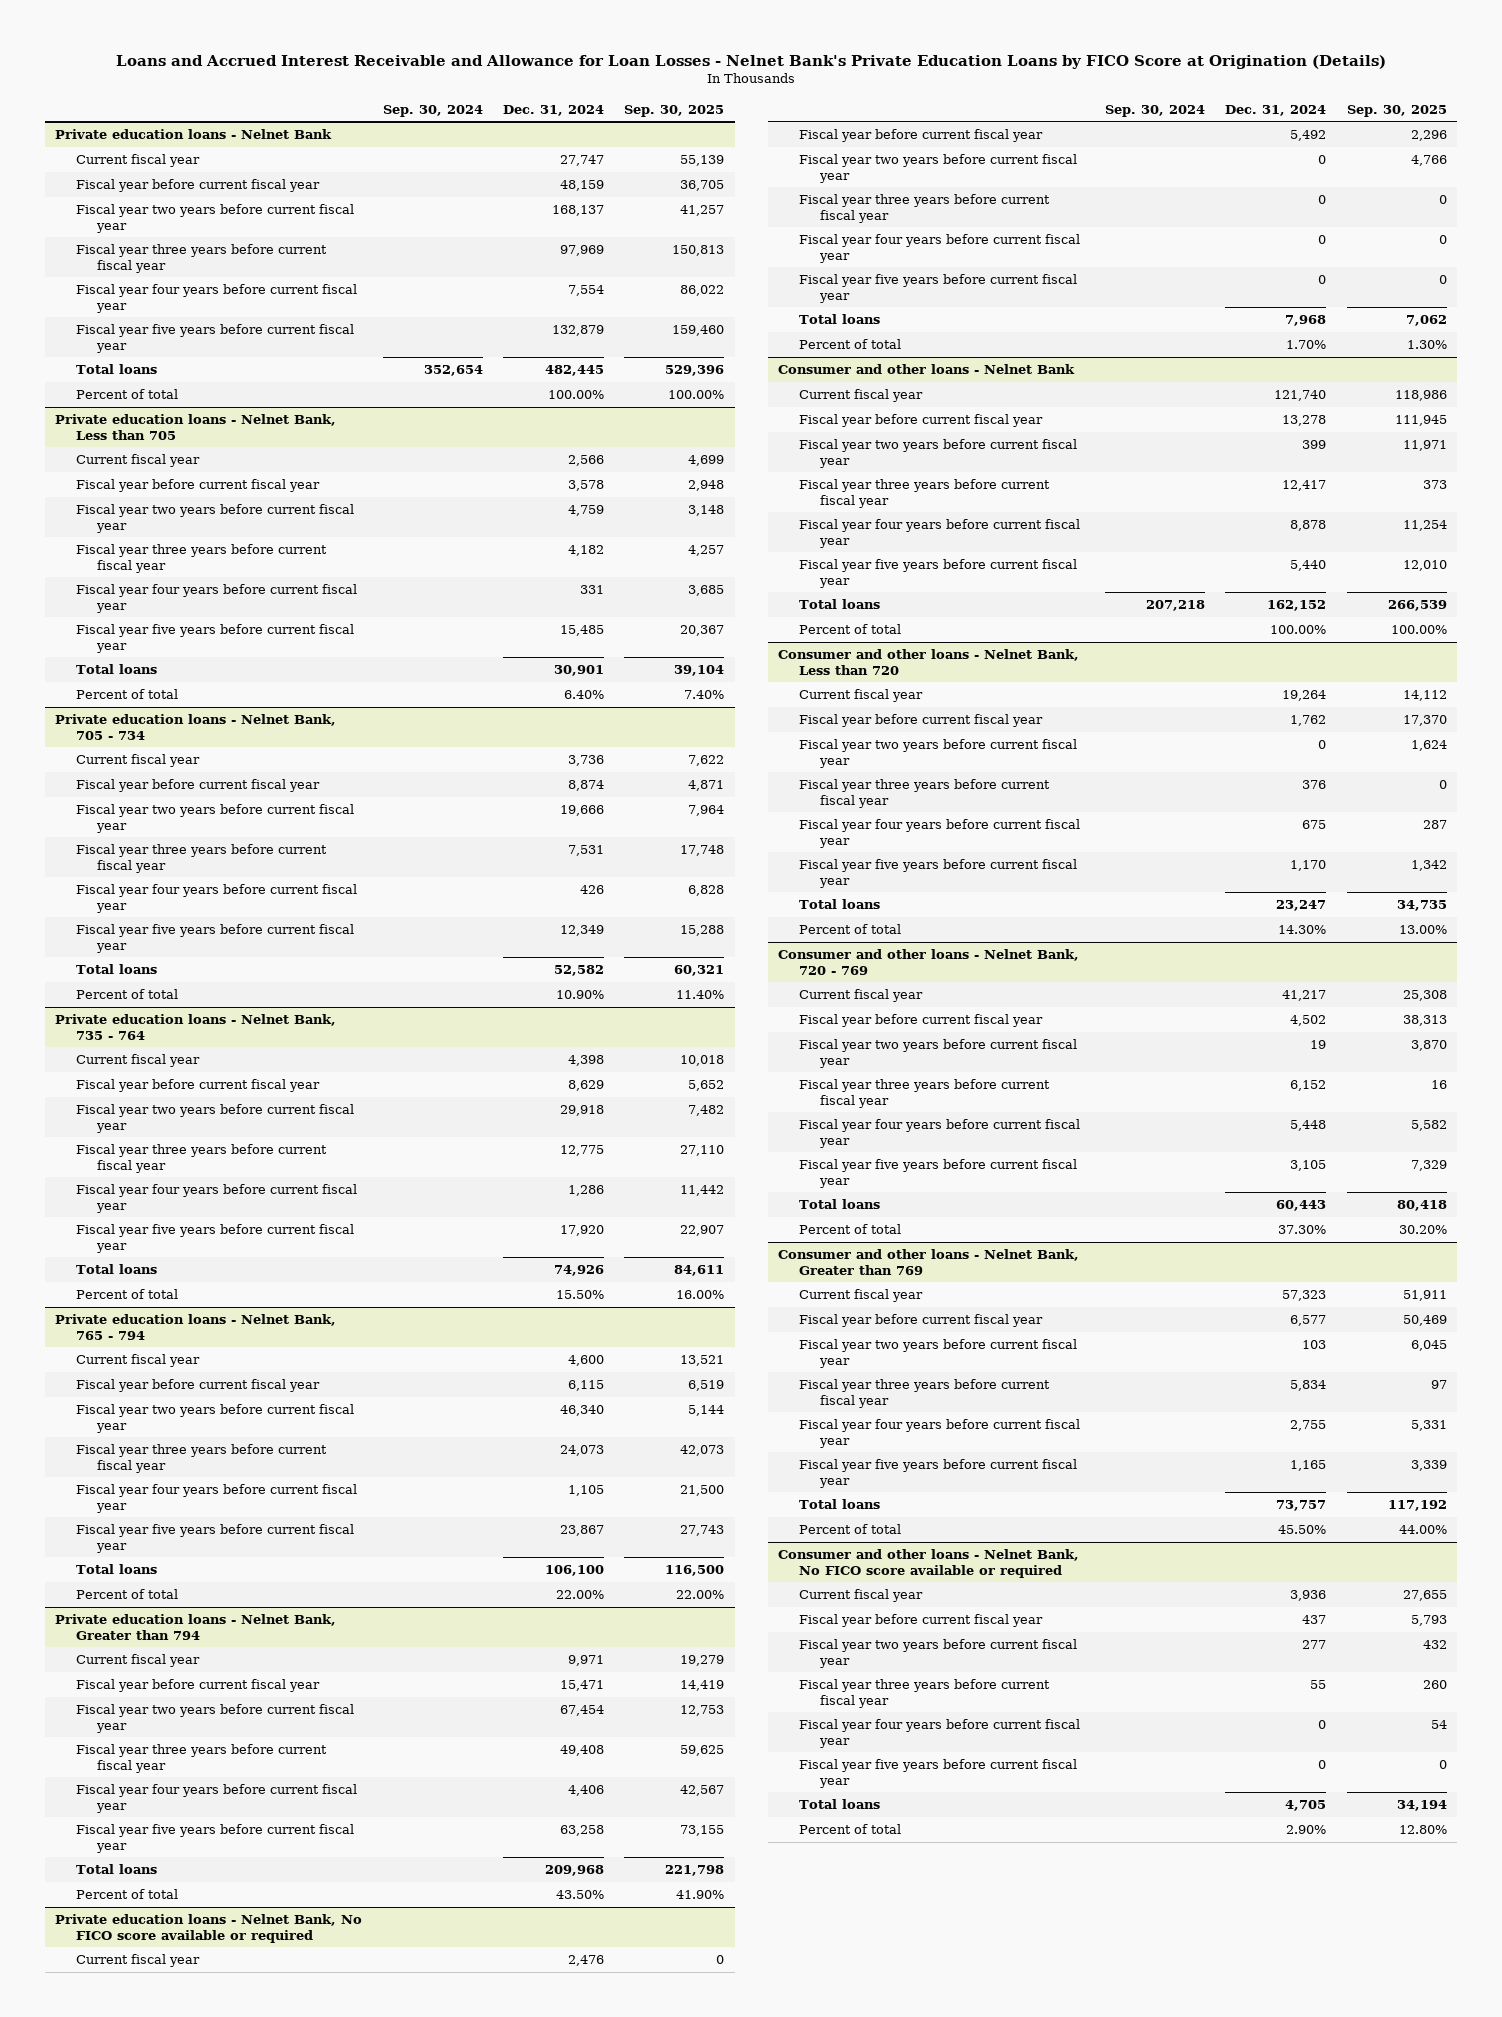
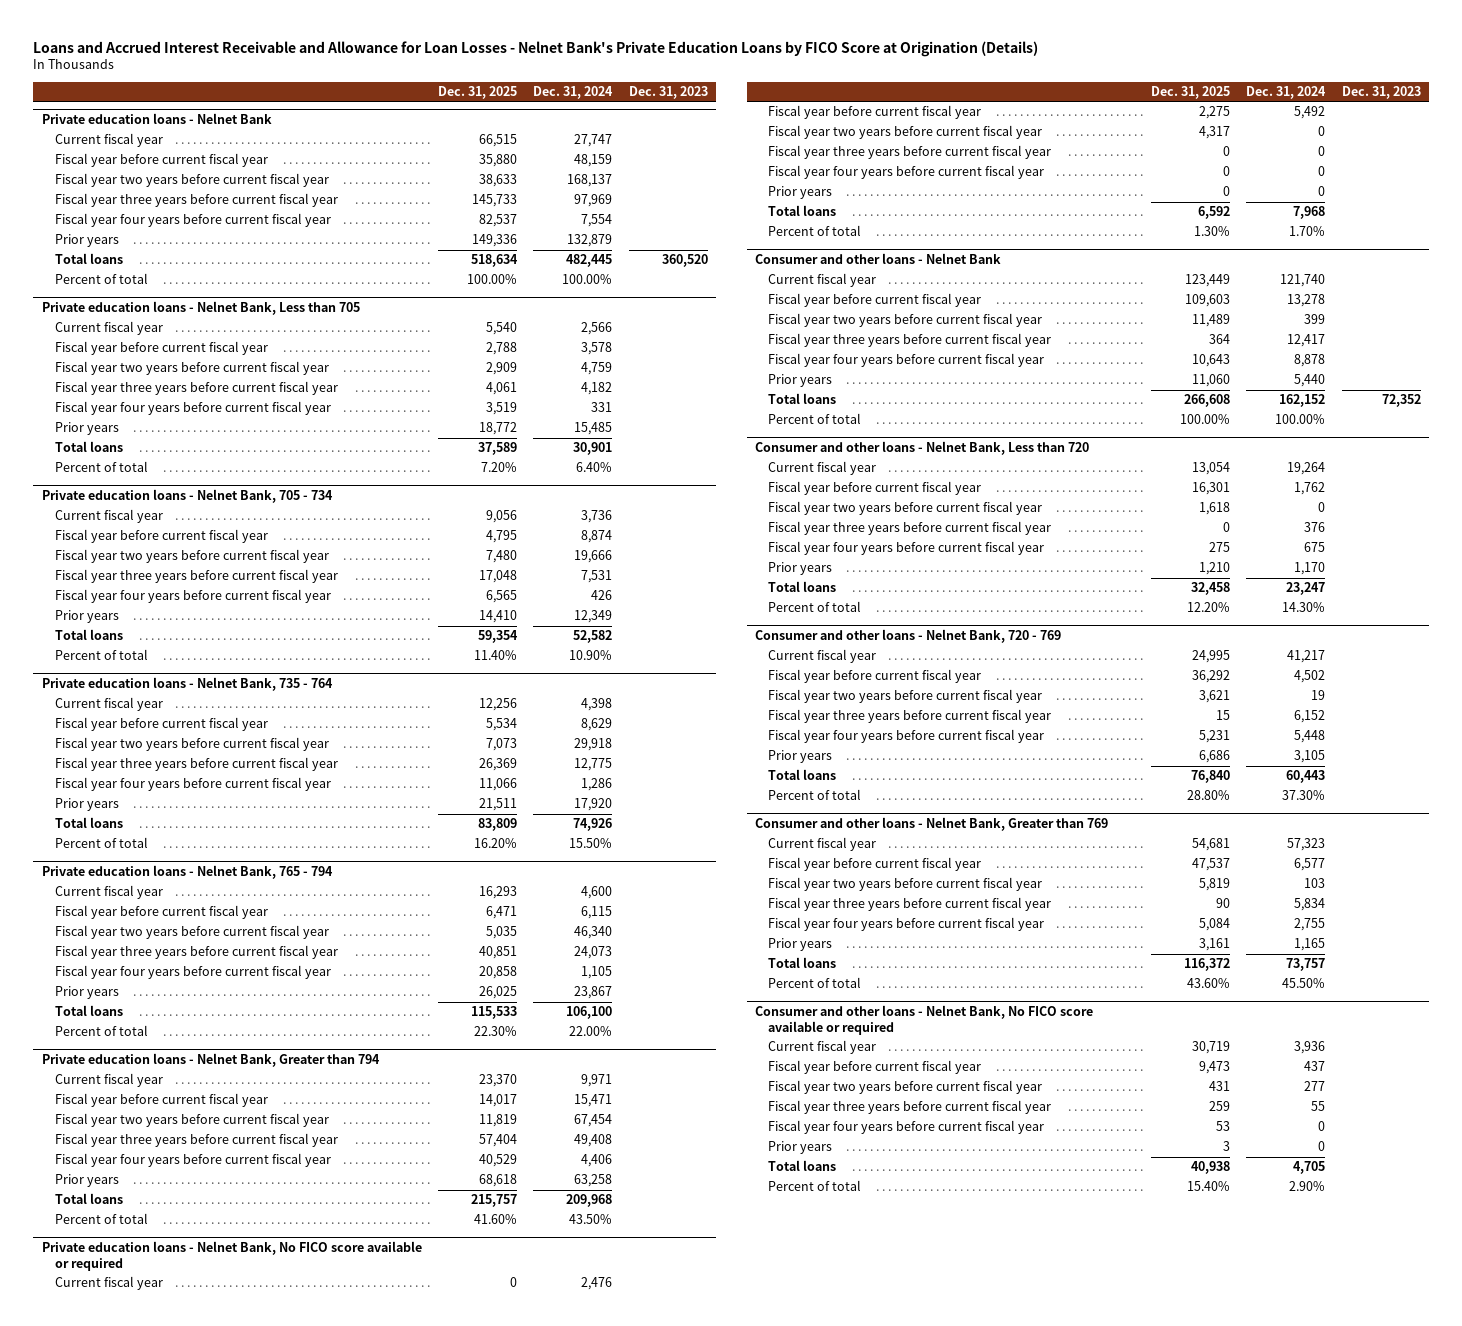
- | Sep. 30, 2024 | Dec. 31, 2024 | Sep. 30, 2025
+ | Dec. 31, 2025 | Dec. 31, 2024 | Dec. 31, 2023
@ Private education loans - Nelnet Bank
- Fiscal year five years before current fiscal year | | 132,879 | 159,460
+ Prior years | 149,336 | 132,879 |
@ Private education loans - Nelnet Bank, Less than 705
- Fiscal year five years before current fiscal year | | 15,485 | 20,367
+ Prior years | 18,772 | 15,485 |
@ Private education loans - Nelnet Bank, 705 - 734
- Fiscal year five years before current fiscal year | | 12,349 | 15,288
+ Prior years | 14,410 | 12,349 |
@ Private education loans - Nelnet Bank, 735 - 764
- Fiscal year five years before current fiscal year | | 17,920 | 22,907
+ Prior years | 21,511 | 17,920 |
@ Private education loans - Nelnet Bank, 765 - 794
- Fiscal year five years before current fiscal year | | 23,867 | 27,743
+ Prior years | 26,025 | 23,867 |
@ Private education loans - Nelnet Bank, Greater than 794
- Fiscal year five years before current fiscal year | | 63,258 | 73,155
+ Prior years | 68,618 | 63,258 |
@ Private education loans - Nelnet Bank, No FICO score available or required
- Fiscal year five years before current fiscal year | | 0 | 0
+ Prior years | 0 | 0 |
@ Consumer and other loans - Nelnet Bank
- Fiscal year five years before current fiscal year | | 5,440 | 12,010
+ Prior years | 11,060 | 5,440 |
@ Consumer and other loans - Nelnet Bank, Less than 720
- Fiscal year five years before current fiscal year | | 1,170 | 1,342
+ Prior years | 1,210 | 1,170 |
@ Consumer and other loans - Nelnet Bank, 720 - 769
- Fiscal year five years before current fiscal year | | 3,105 | 7,329
+ Prior years | 6,686 | 3,105 |
@ Consumer and other loans - Nelnet Bank, Greater than 769
- Fiscal year five years before current fiscal year | | 1,165 | 3,339
+ Prior years | 3,161 | 1,165 |
@ Consumer and other loans - Nelnet Bank, No FICO score available or required
- Fiscal year five years before current fiscal year | | 0 | 0
+ Prior years | 3 | 0 |

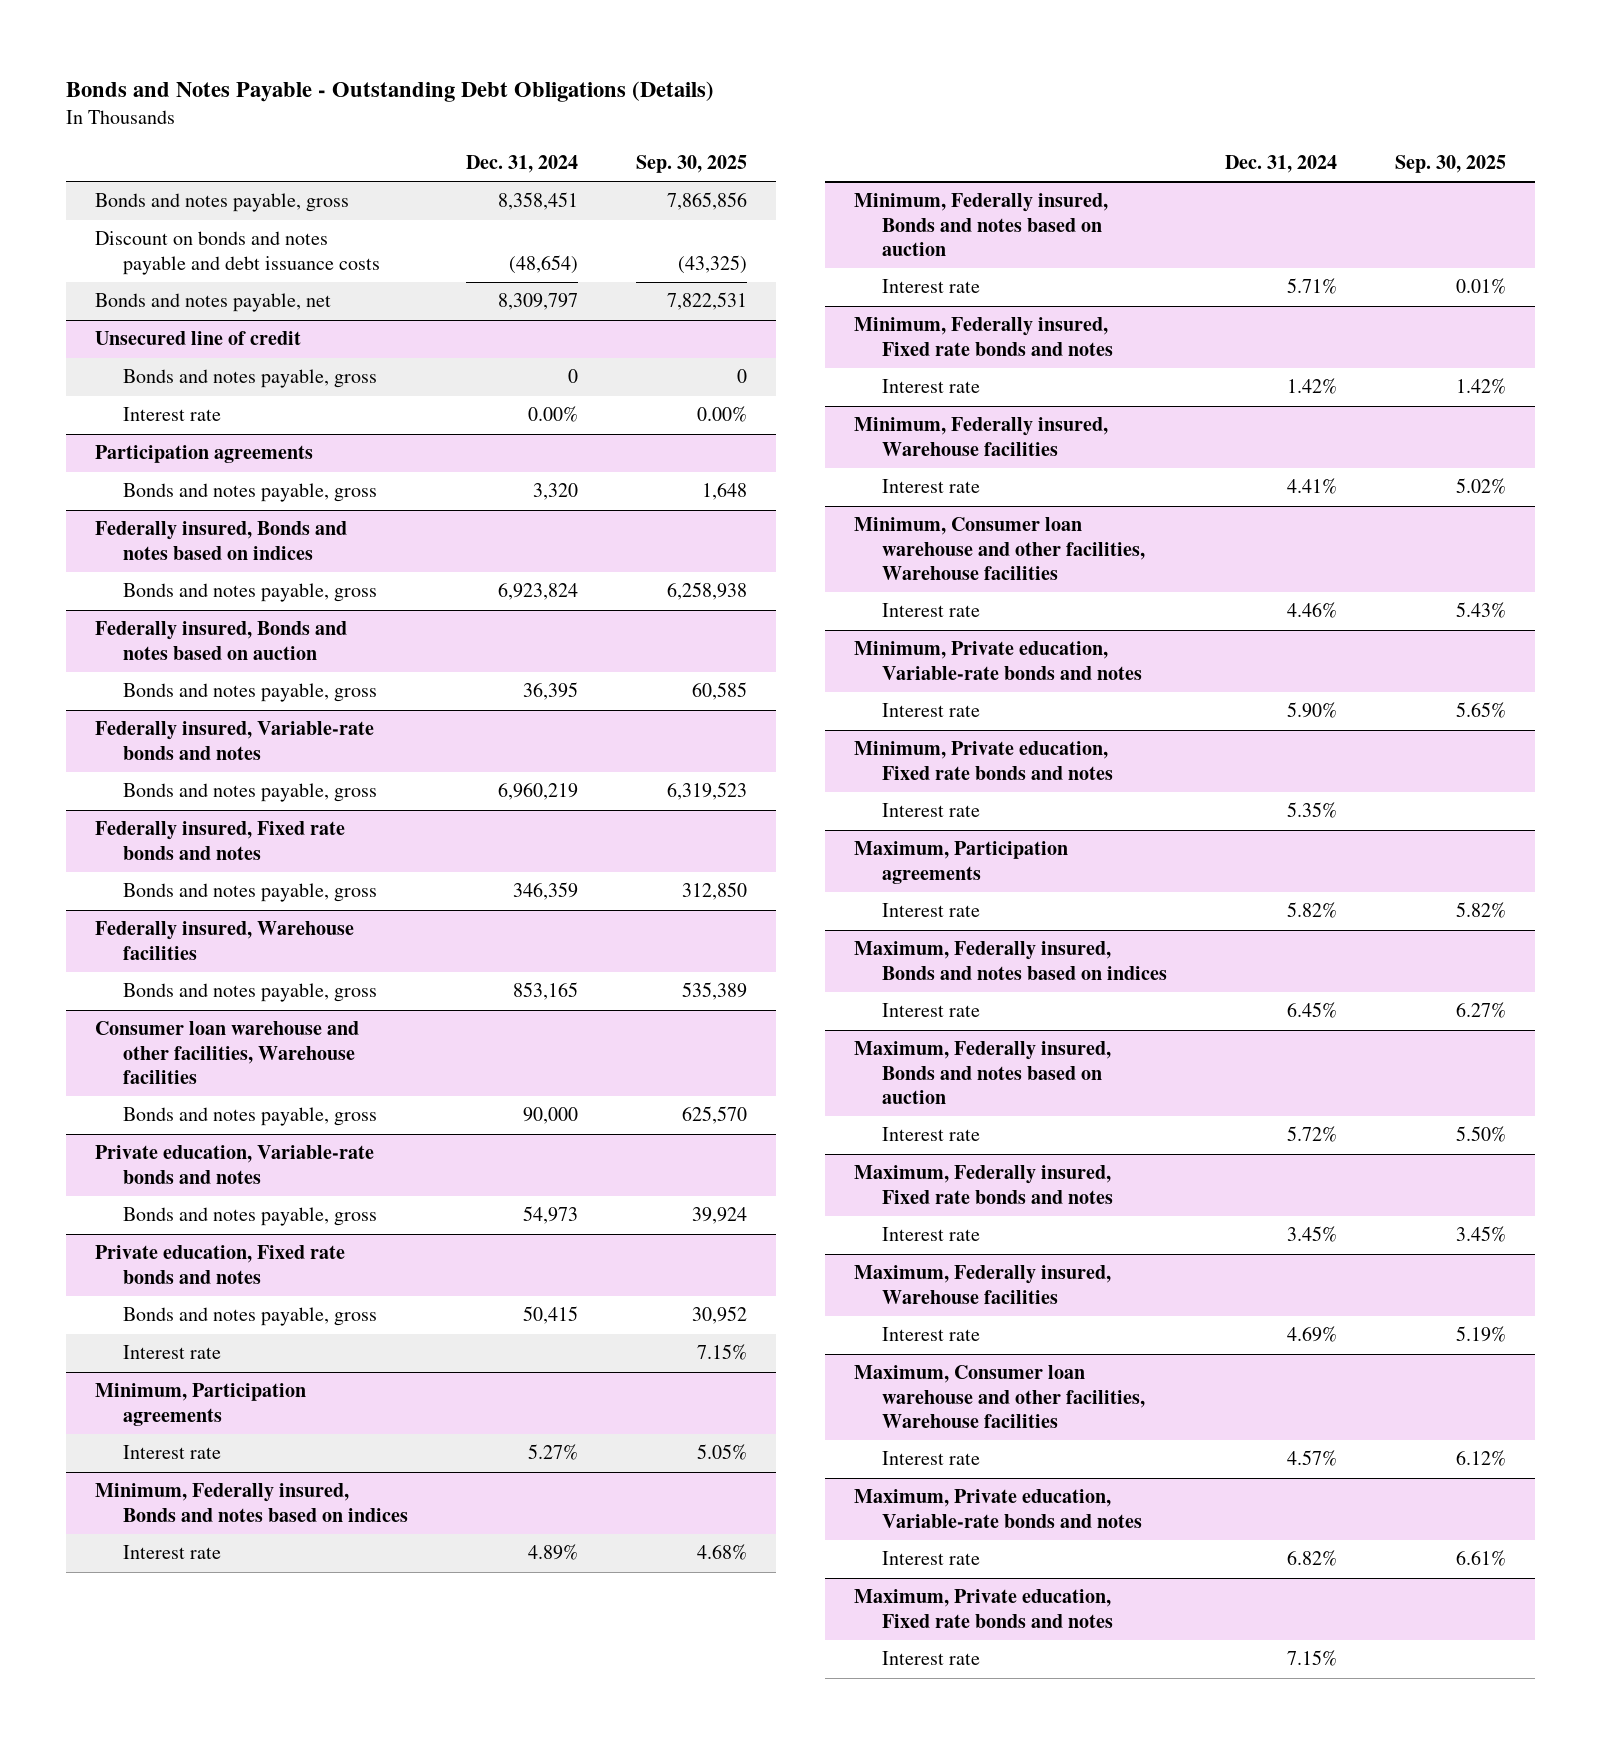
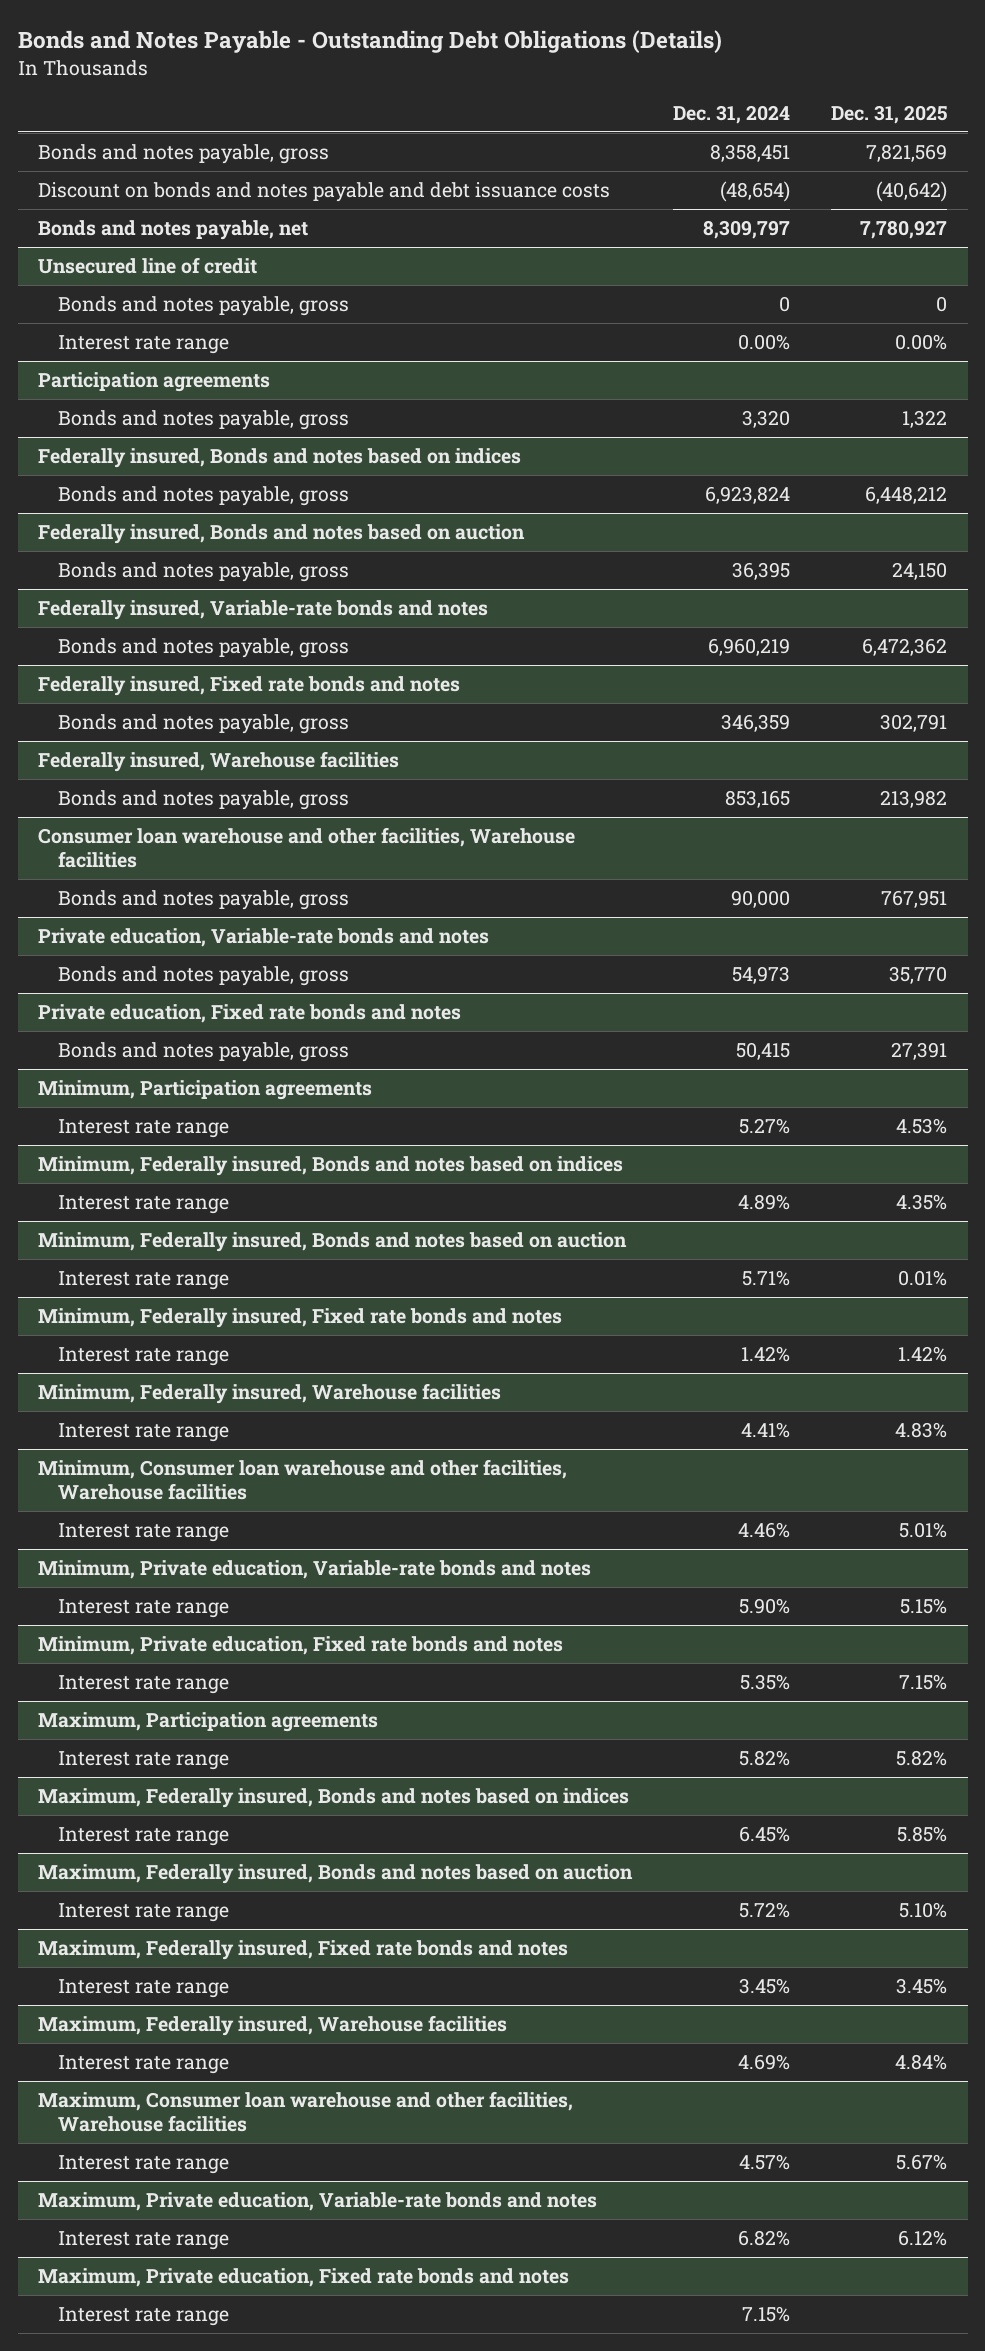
- | Dec. 31, 2024 | Sep. 30, 2025
+ | Dec. 31, 2024 | Dec. 31, 2025
@ Unsecured line of credit
- Interest rate | 0.00% | 0.00%
+ Interest rate range | 0.00% | 0.00%
@ Private education, Fixed rate bonds and notes
- Interest rate | | 7.15%
@ Minimum, Participation agreements
- Interest rate | 5.27% | 5.05%
+ Interest rate range | 5.27% | 4.53%
@ Minimum, Federally insured, Bonds and notes based on indices
- Interest rate | 4.89% | 4.68%
+ Interest rate range | 4.89% | 4.35%
@ Minimum, Federally insured, Bonds and notes based on auction
- Interest rate | 5.71% | 0.01%
+ Interest rate range | 5.71% | 0.01%
@ Minimum, Federally insured, Fixed rate bonds and notes
- Interest rate | 1.42% | 1.42%
+ Interest rate range | 1.42% | 1.42%
@ Minimum, Federally insured, Warehouse facilities
- Interest rate | 4.41% | 5.02%
+ Interest rate range | 4.41% | 4.83%
@ Minimum, Consumer loan warehouse and other facilities, Warehouse facilities
- Interest rate | 4.46% | 5.43%
+ Interest rate range | 4.46% | 5.01%
@ Minimum, Private education, Variable-rate bonds and notes
- Interest rate | 5.90% | 5.65%
+ Interest rate range | 5.90% | 5.15%
@ Minimum, Private education, Fixed rate bonds and notes
- Interest rate | 5.35% |
+ Interest rate range | 5.35% | 7.15%
@ Maximum, Participation agreements
- Interest rate | 5.82% | 5.82%
+ Interest rate range | 5.82% | 5.82%
@ Maximum, Federally insured, Bonds and notes based on indices
- Interest rate | 6.45% | 6.27%
+ Interest rate range | 6.45% | 5.85%
@ Maximum, Federally insured, Bonds and notes based on auction
- Interest rate | 5.72% | 5.50%
+ Interest rate range | 5.72% | 5.10%
@ Maximum, Federally insured, Fixed rate bonds and notes
- Interest rate | 3.45% | 3.45%
+ Interest rate range | 3.45% | 3.45%
@ Maximum, Federally insured, Warehouse facilities
- Interest rate | 4.69% | 5.19%
+ Interest rate range | 4.69% | 4.84%
@ Maximum, Consumer loan warehouse and other facilities, Warehouse facilities
- Interest rate | 4.57% | 6.12%
+ Interest rate range | 4.57% | 5.67%
@ Maximum, Private education, Variable-rate bonds and notes
- Interest rate | 6.82% | 6.61%
+ Interest rate range | 6.82% | 6.12%
@ Maximum, Private education, Fixed rate bonds and notes
- Interest rate | 7.15% |
+ Interest rate range | 7.15% |

